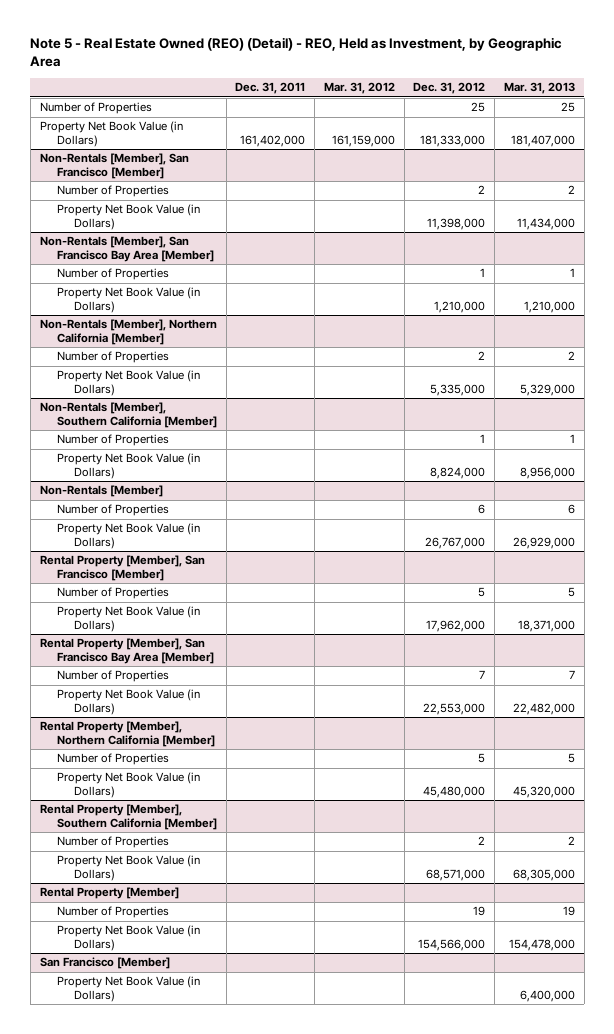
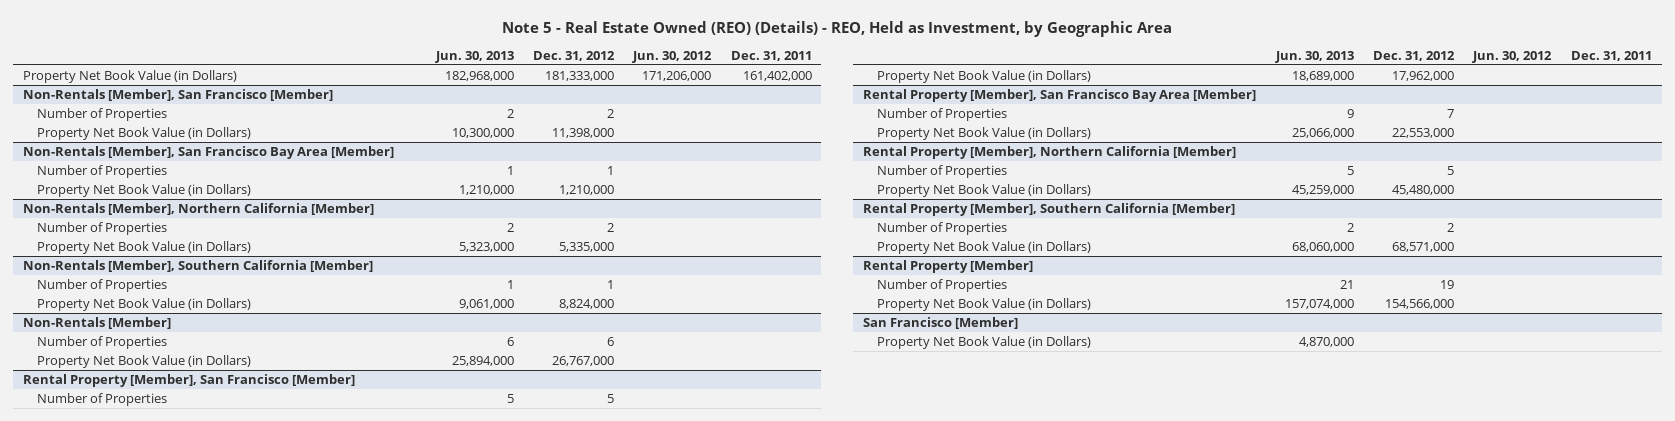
- Note 5 - Real Estate Owned (REO) (Detail) - REO, Held as Investment, by Geographic Area
+ Note 5 - Real Estate Owned (REO) (Details) - REO, Held as Investment, by Geographic Area
- | Dec. 31, 2011 | Mar. 31, 2012 | Dec. 31, 2012 | Mar. 31, 2013
+ | Jun. 30, 2013 | Dec. 31, 2012 | Jun. 30, 2012 | Dec. 31, 2011
- Number of Properties | | | 25 | 25

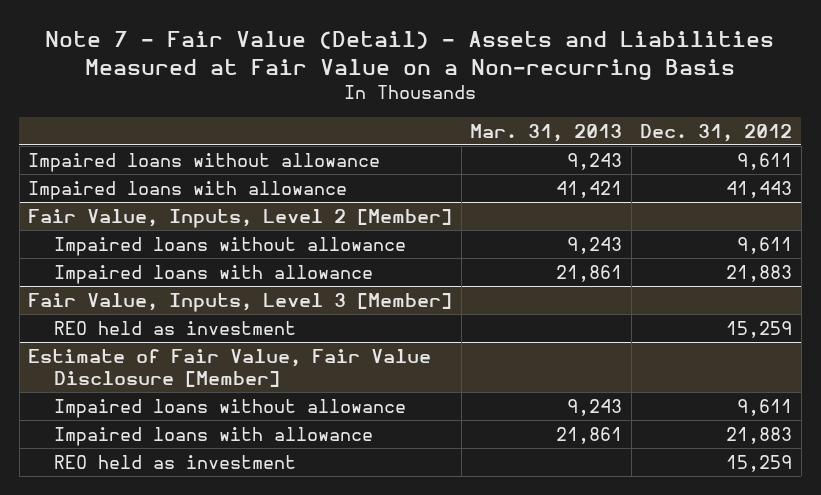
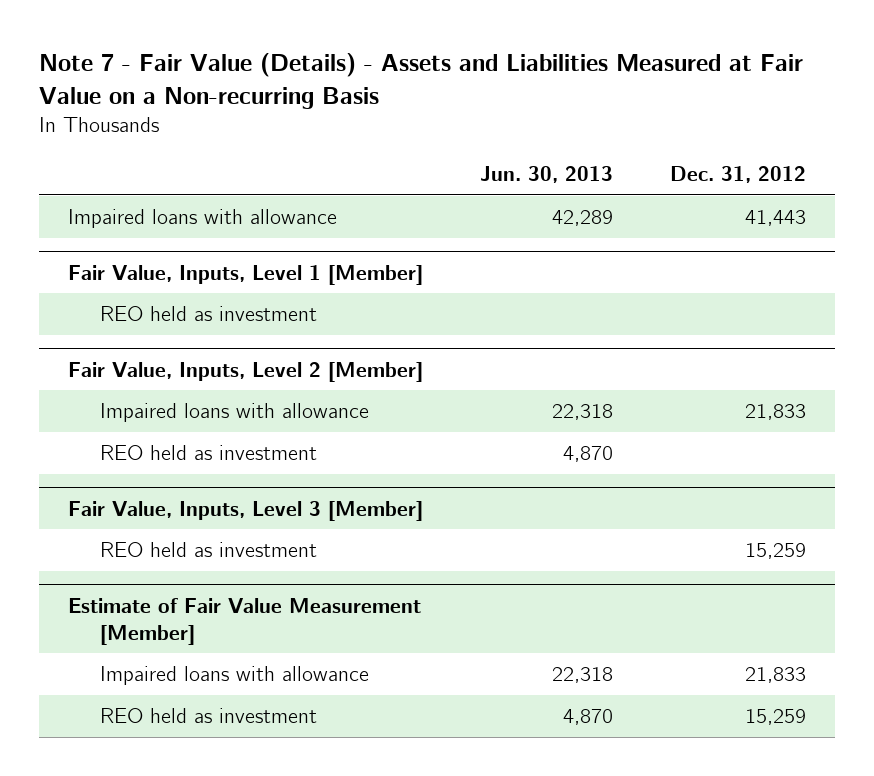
- Note 7 - Fair Value (Detail) - Assets and Liabilities Measured at Fair Value on a Non-recurring Basis
+ Note 7 - Fair Value (Details) - Assets and Liabilities Measured at Fair Value on a Non-recurring Basis
- | Mar. 31, 2013 | Dec. 31, 2012
+ | Jun. 30, 2013 | Dec. 31, 2012
- Impaired loans without allowance | 9,243 | 9,611
+ Fair Value, Inputs, Level 1 [Member]
+ REO held as investment
@ Fair Value, Inputs, Level 2 [Member]
- Impaired loans without allowance | 9,243 | 9,611
- Impaired loans with allowance | 21,861 | 21,883
+ Impaired loans with allowance | 22,318 | 21,833
+ REO held as investment | 4,870 |
- Estimate of Fair Value, Fair Value Disclosure [Member]
- Impaired loans without allowance | 9,243 | 9,611
- Impaired loans with allowance | 21,861 | 21,883
+ Estimate of Fair Value Measurement [Member]
+ Impaired loans with allowance | 22,318 | 21,833

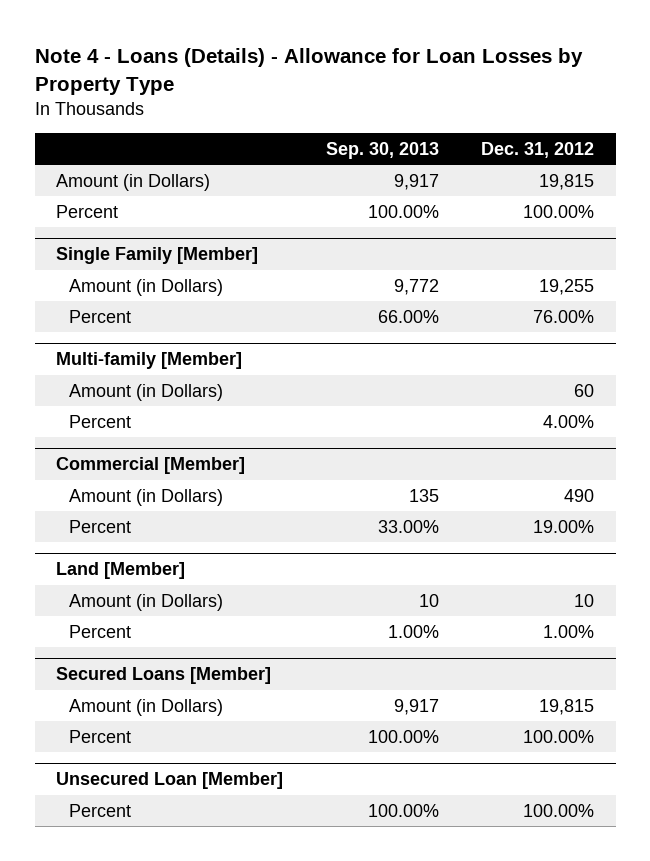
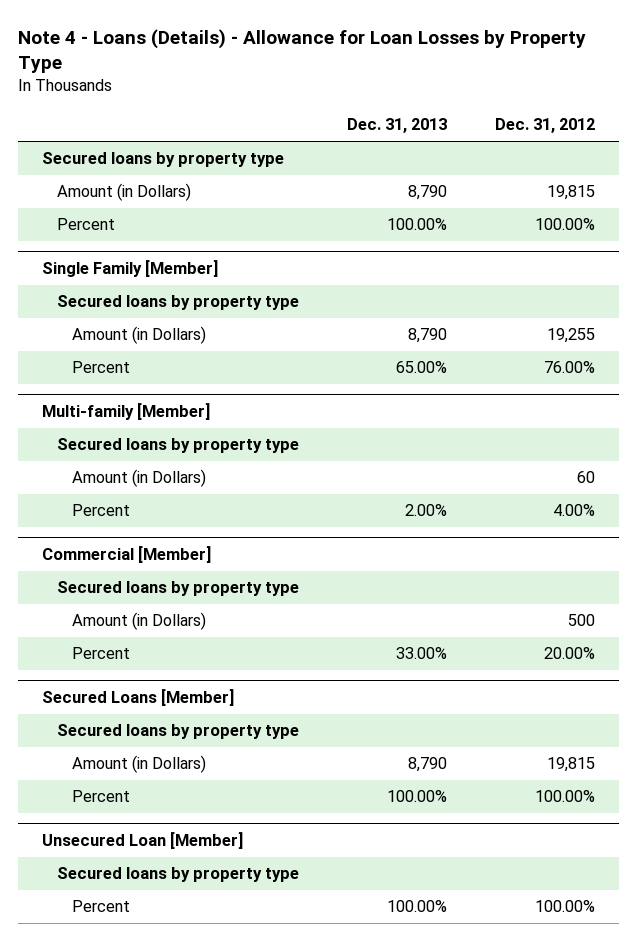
- | Sep. 30, 2013 | Dec. 31, 2012
+ | Dec. 31, 2013 | Dec. 31, 2012
+ Secured loans by property type
@ Single Family [Member]
+ Secured loans by property type
@ Multi-family [Member]
+ Secured loans by property type
@ Commercial [Member]
- Amount (in Dollars) | 135 | 490
- Percent | 33.00% | 19.00%
- Land [Member]
- Amount (in Dollars) | 10 | 10
- Percent | 1.00% | 1.00%
@ Commercial [Member]
+ Secured loans by property type
+ Amount (in Dollars) | | 500
+ Percent | 33.00% | 20.00%
@ Secured Loans [Member]
+ Secured loans by property type
@ Unsecured Loan [Member]
+ Secured loans by property type

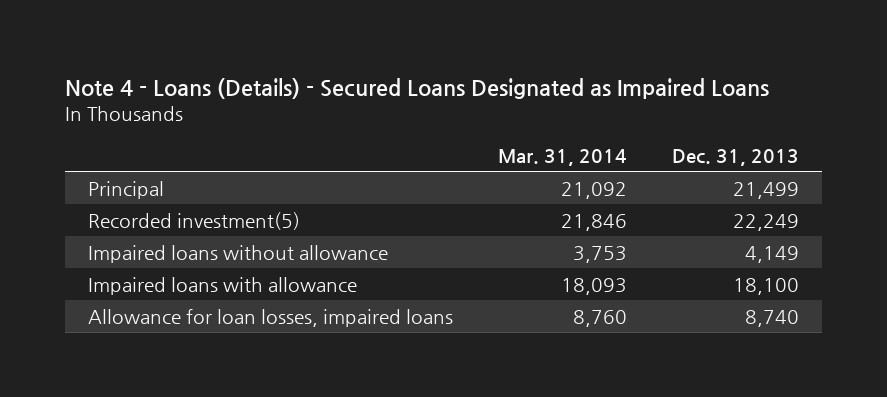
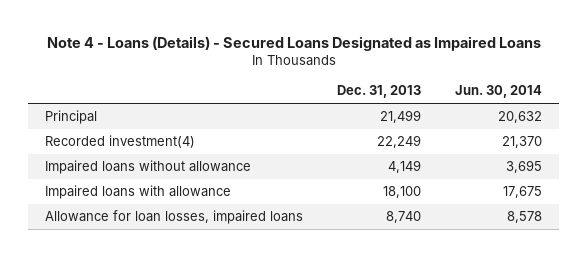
- | Mar. 31, 2014 | Dec. 31, 2013
+ | Dec. 31, 2013 | Jun. 30, 2014
- Recorded investment(5) | 21,846 | 22,249
+ Recorded investment(4) | 22,249 | 21,370

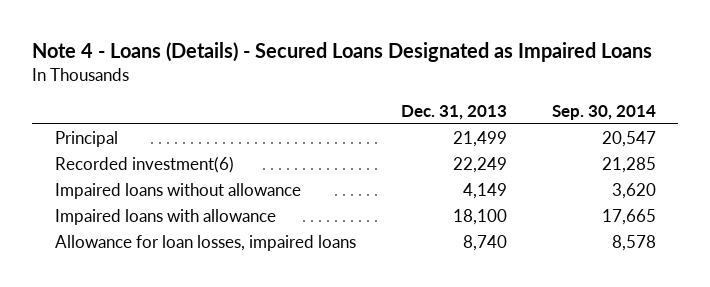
- | Dec. 31, 2013 | Jun. 30, 2014
+ | Dec. 31, 2013 | Sep. 30, 2014
- Recorded investment(4) | 22,249 | 21,370
+ Recorded investment(6) | 22,249 | 21,285

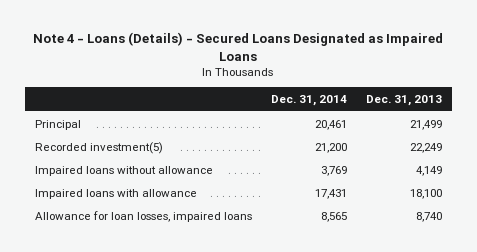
- | Dec. 31, 2013 | Sep. 30, 2014
+ | Dec. 31, 2014 | Dec. 31, 2013
- Recorded investment(6) | 22,249 | 21,285
+ Recorded investment(5) | 21,200 | 22,249

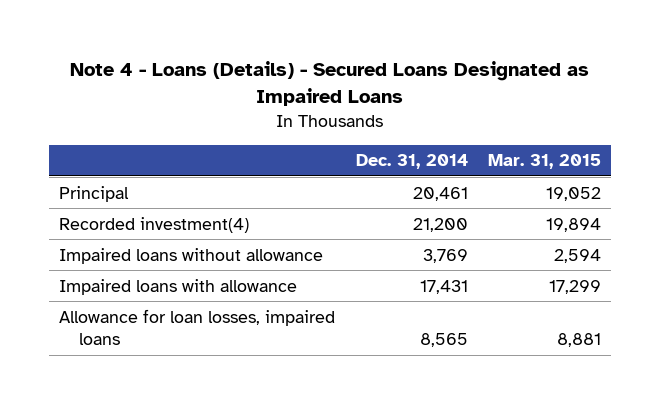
- | Dec. 31, 2014 | Dec. 31, 2013
+ | Dec. 31, 2014 | Mar. 31, 2015
- Recorded investment(5) | 21,200 | 22,249
+ Recorded investment(4) | 21,200 | 19,894

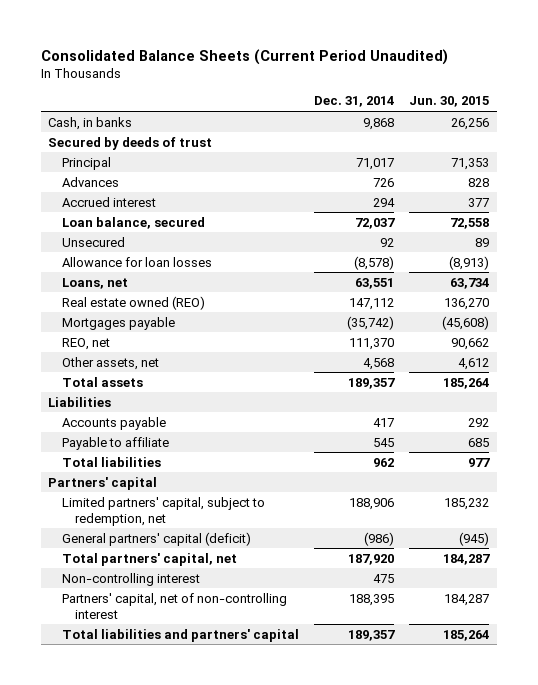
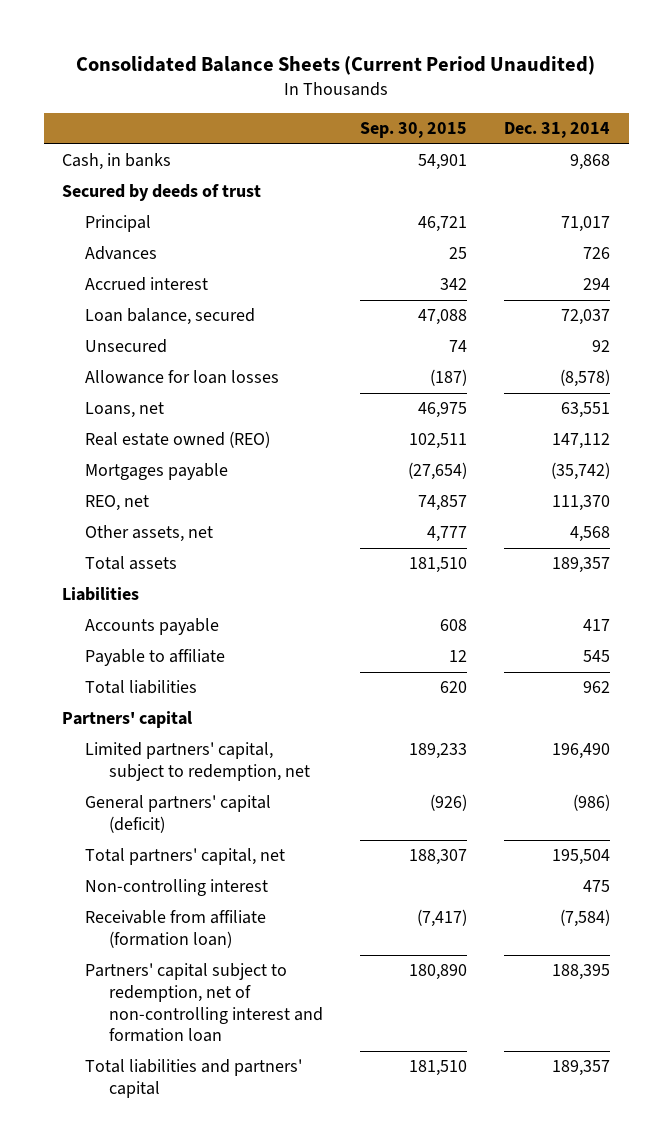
- | Dec. 31, 2014 | Jun. 30, 2015
+ | Sep. 30, 2015 | Dec. 31, 2014
- Limited partners' capital, subject to redemption, net | 188,906 | 185,232
+ Limited partners' capital, subject to redemption, net | 189,233 | 196,490
- Total partners' capital, net | 187,920 | 184,287
+ Total partners' capital, net | 188,307 | 195,504
- Partners' capital, net of non-controlling interest | 188,395 | 184,287
+ Receivable from affiliate (formation loan) | (7,417) | (7,584)
+ Partners' capital subject to redemption, net of non-controlling interest and formation loan | 180,890 | 188,395

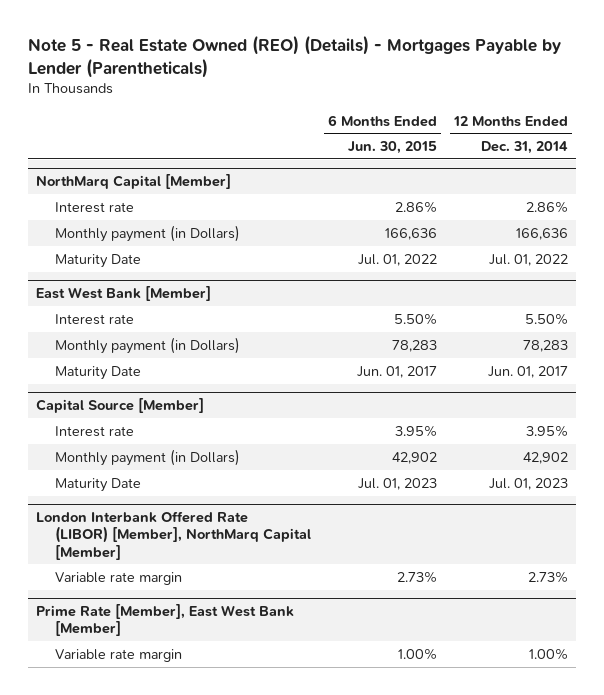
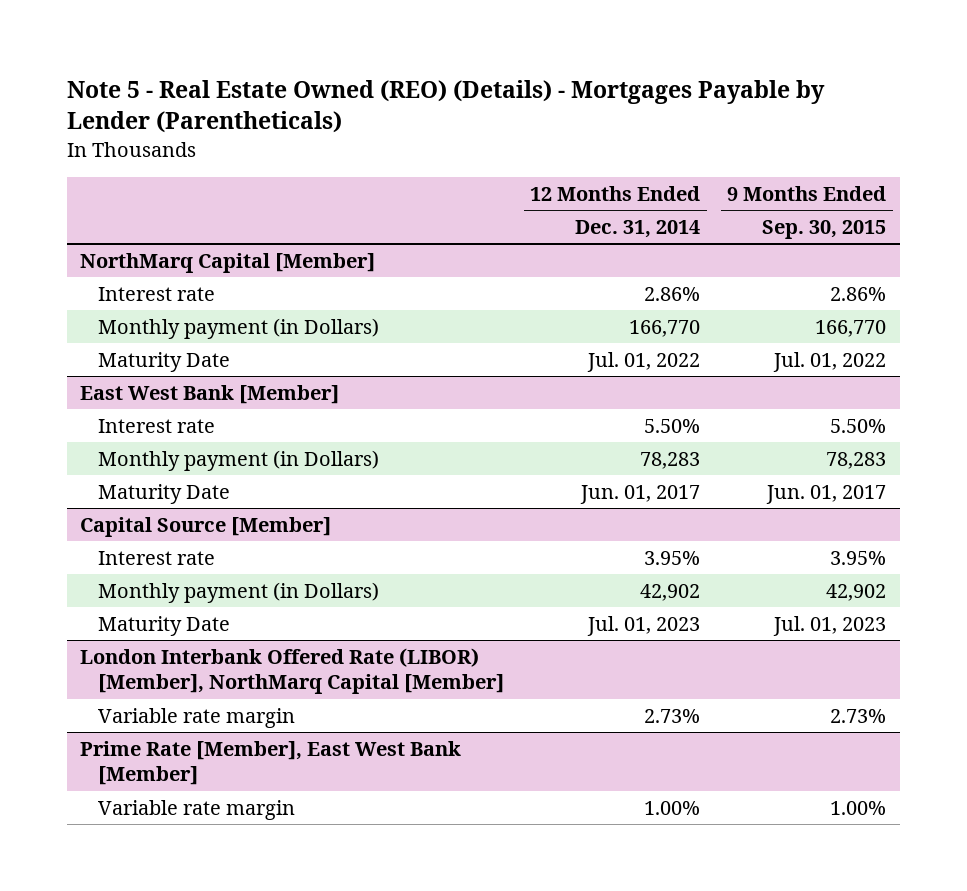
- | 6 Months Ended Jun. 30, 2015 | 12 Months Ended Dec. 31, 2014
+ | 12 Months Ended Dec. 31, 2014 | 9 Months Ended Sep. 30, 2015
@ NorthMarq Capital [Member]
- Monthly payment (in Dollars) | 166,636 | 166,636
+ Monthly payment (in Dollars) | 166,770 | 166,770

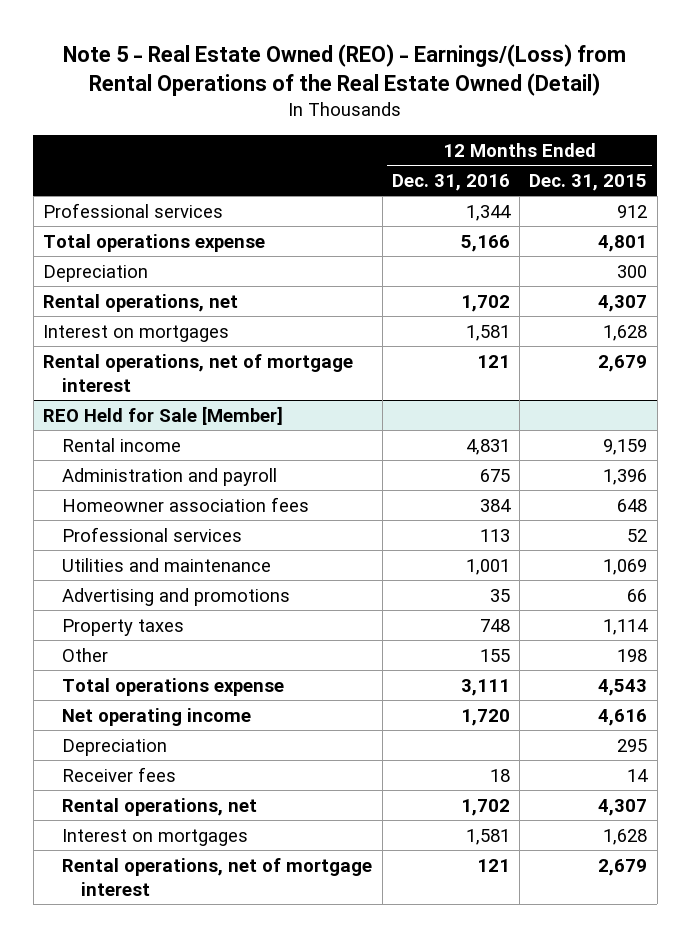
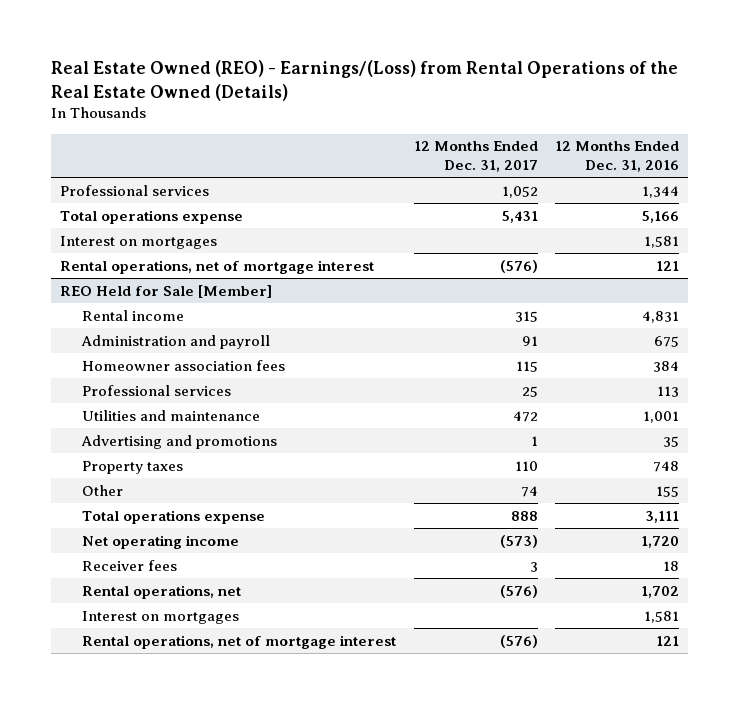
- Note 5 - Real Estate Owned (REO) - Earnings/(Loss) from Rental Operations of the Real Estate Owned (Detail)
+ Real Estate Owned (REO) - Earnings/(Loss) from Rental Operations of the Real Estate Owned (Details)
- | 12 Months Ended Dec. 31, 2016 | 12 Months Ended Dec. 31, 2015
+ | 12 Months Ended Dec. 31, 2017 | 12 Months Ended Dec. 31, 2016
- Depreciation | | 300
- Rental operations, net | 1,702 | 4,307
@ REO Held for Sale [Member]
- Depreciation | | 295

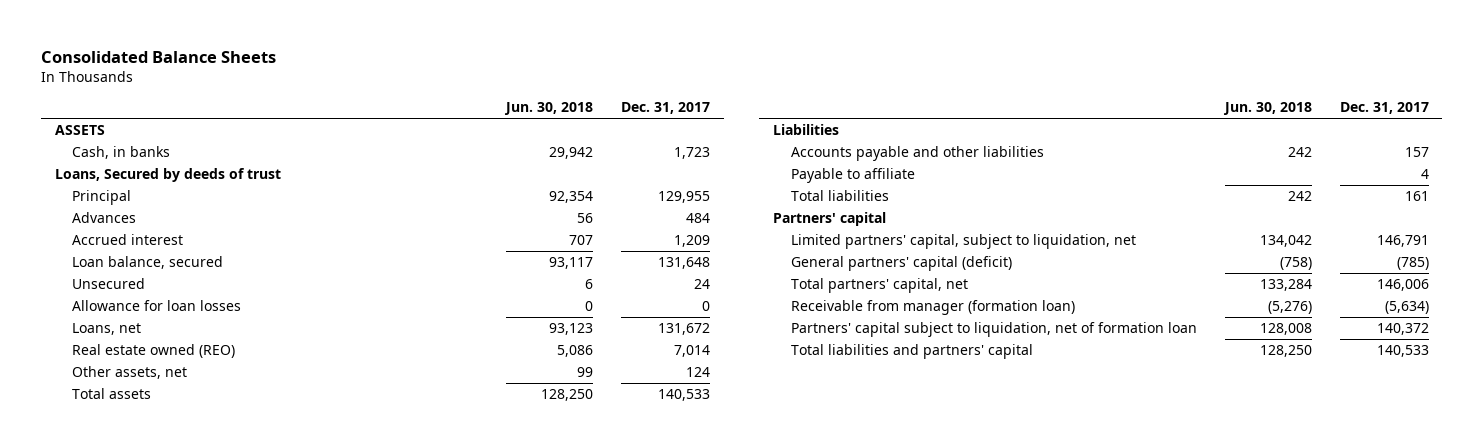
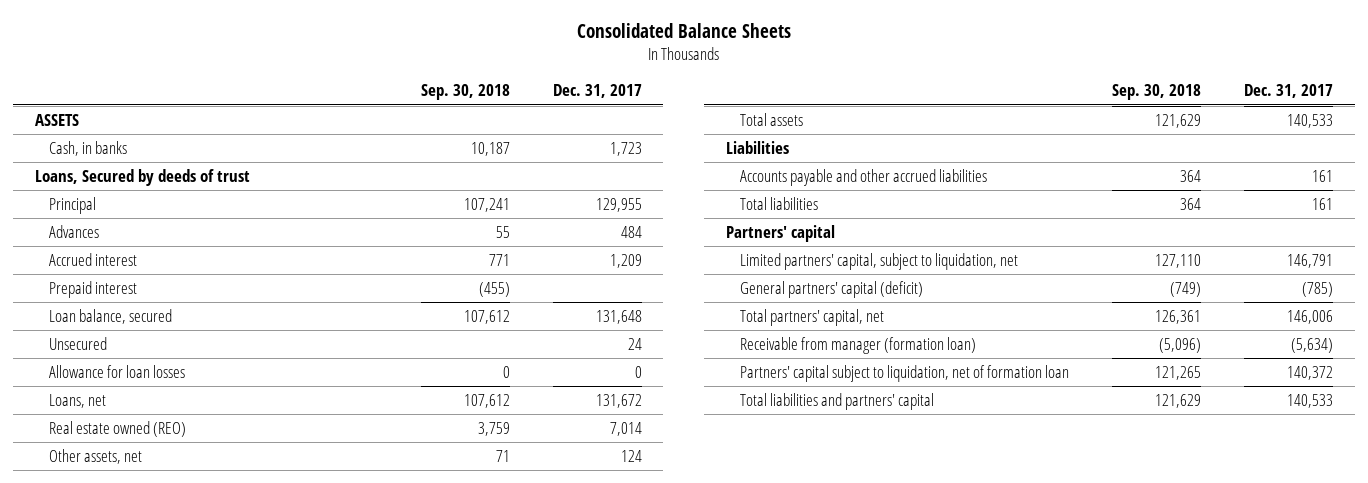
- | Jun. 30, 2018 | Dec. 31, 2017
+ | Sep. 30, 2018 | Dec. 31, 2017
+ Prepaid interest | (455) |
- Accounts payable and other liabilities | 242 | 157
- Payable to affiliate | | 4
+ Accounts payable and other accrued liabilities | 364 | 161

